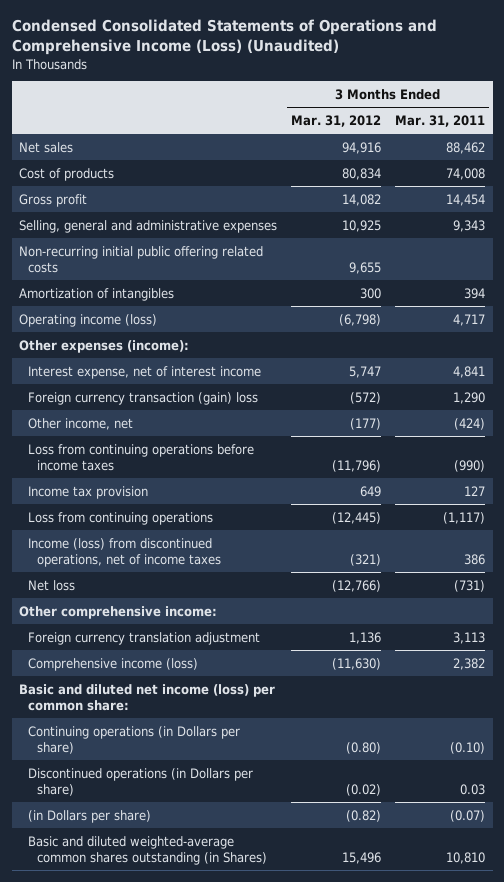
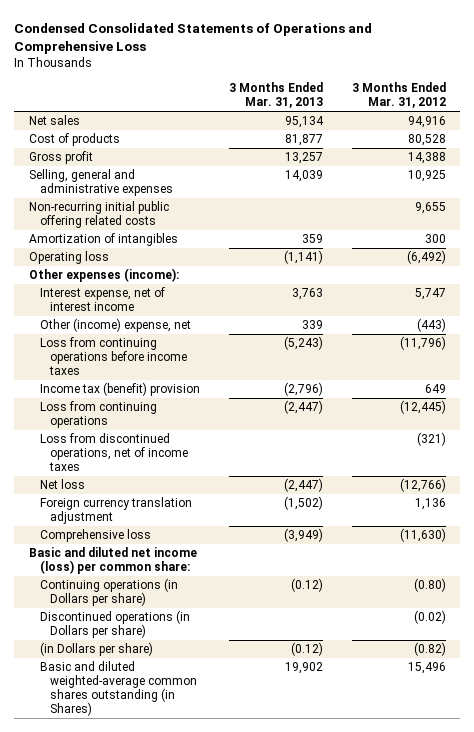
- Condensed Consolidated Statements of Operations and Comprehensive Income (Loss) (Unaudited)
+ Condensed Consolidated Statements of Operations and Comprehensive Loss
- | 3 Months Ended Mar. 31, 2012 | 3 Months Ended Mar. 31, 2011
+ | 3 Months Ended Mar. 31, 2013 | 3 Months Ended Mar. 31, 2012
- Cost of products | 80,834 | 74,008
- Gross profit | 14,082 | 14,454
+ Cost of products | 81,877 | 80,528
+ Gross profit | 13,257 | 14,388
- Operating income (loss) | (6,798) | 4,717
+ Operating loss | (1,141) | (6,492)
- Foreign currency transaction (gain) loss | (572) | 1,290
- Other income, net | (177) | (424)
+ Other (income) expense, net | 339 | (443)
- Income tax provision | 649 | 127
+ Income tax (benefit) provision | (2,796) | 649
- Income (loss) from discontinued operations, net of income taxes | (321) | 386
+ Loss from discontinued operations, net of income taxes | | (321)
- Other comprehensive income:
- Comprehensive income (loss) | (11,630) | 2,382
+ Comprehensive loss | (3,949) | (11,630)

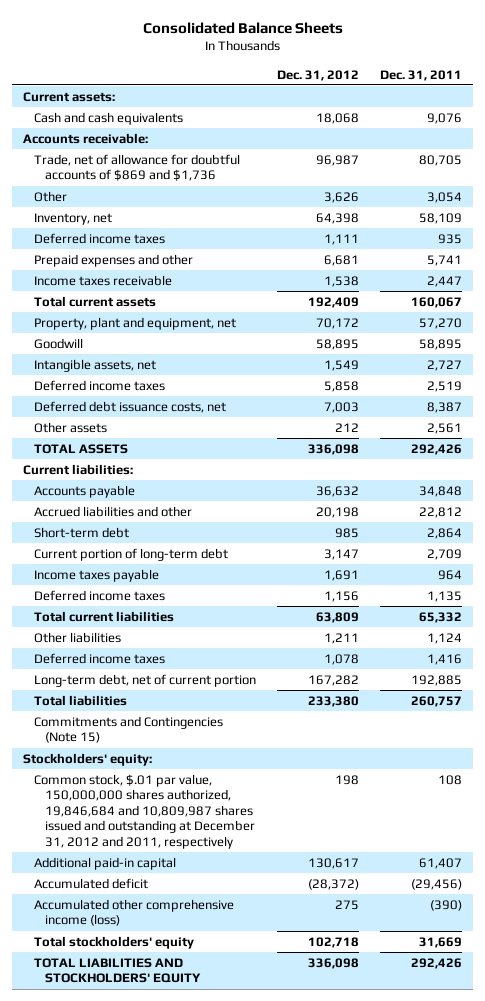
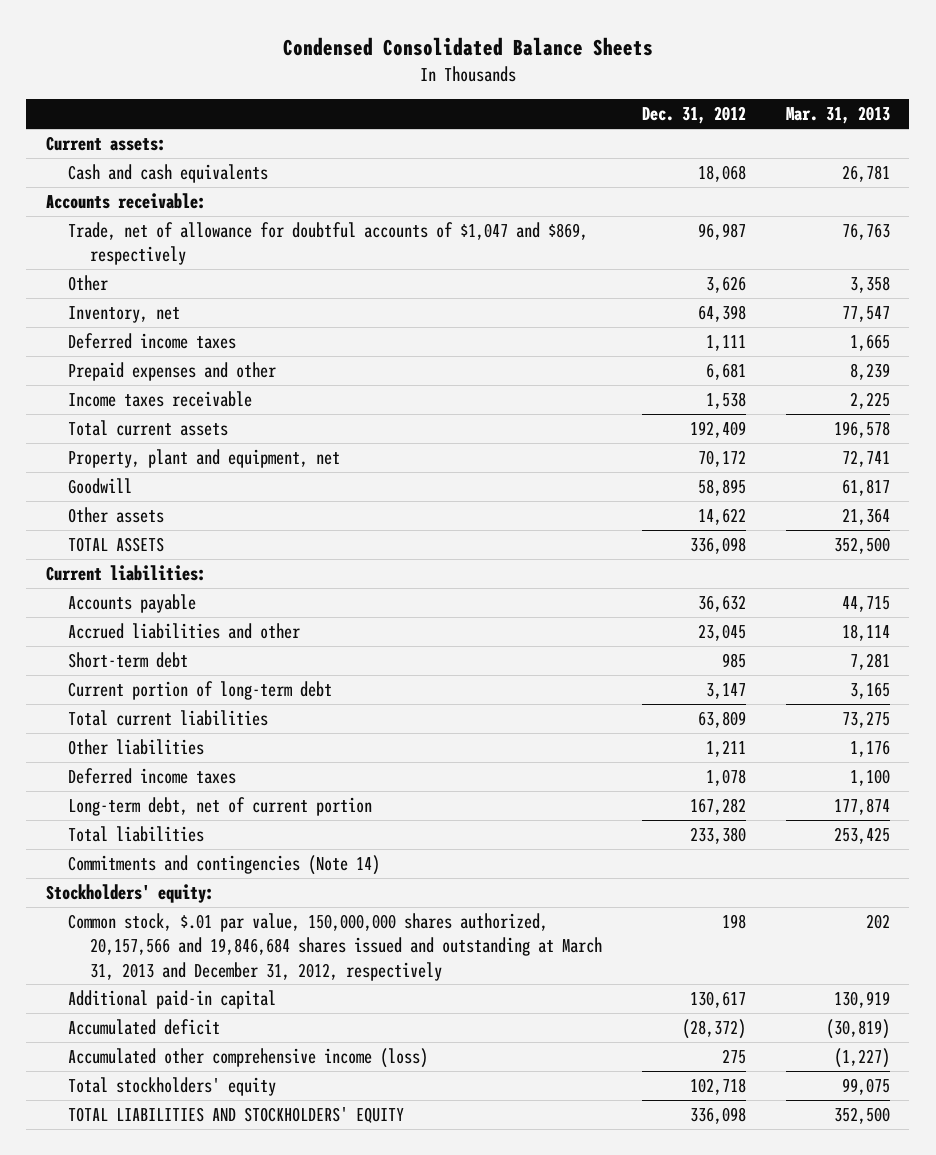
- Consolidated Balance Sheets
+ Condensed Consolidated Balance Sheets
- | Dec. 31, 2012 | Dec. 31, 2011
+ | Dec. 31, 2012 | Mar. 31, 2013
- Trade, net of allowance for doubtful accounts of $869 and $1,736 | 96,987 | 80,705
+ Trade, net of allowance for doubtful accounts of $1,047 and $869, respectively | 96,987 | 76,763
- Intangible assets, net | 1,549 | 2,727
- Deferred income taxes | 5,858 | 2,519
- Deferred debt issuance costs, net | 7,003 | 8,387
- Other assets | 212 | 2,561
+ Other assets | 14,622 | 21,364
- Accrued liabilities and other | 20,198 | 22,812
+ Accrued liabilities and other | 23,045 | 18,114
- Income taxes payable | 1,691 | 964
- Deferred income taxes | 1,156 | 1,135
- Commitments and Contingencies (Note 15)
+ Commitments and contingencies (Note 14)
- Common stock, $.01 par value, 150,000,000 shares authorized, 19,846,684 and 10,809,987 shares issued and outstanding at December 31, 2012 and 2011, respectively | 198 | 108
+ Common stock, $.01 par value, 150,000,000 shares authorized, 20,157,566 and 19,846,684 shares issued and outstanding at March 31, 2013 and December 31, 2012, respectively | 198 | 202

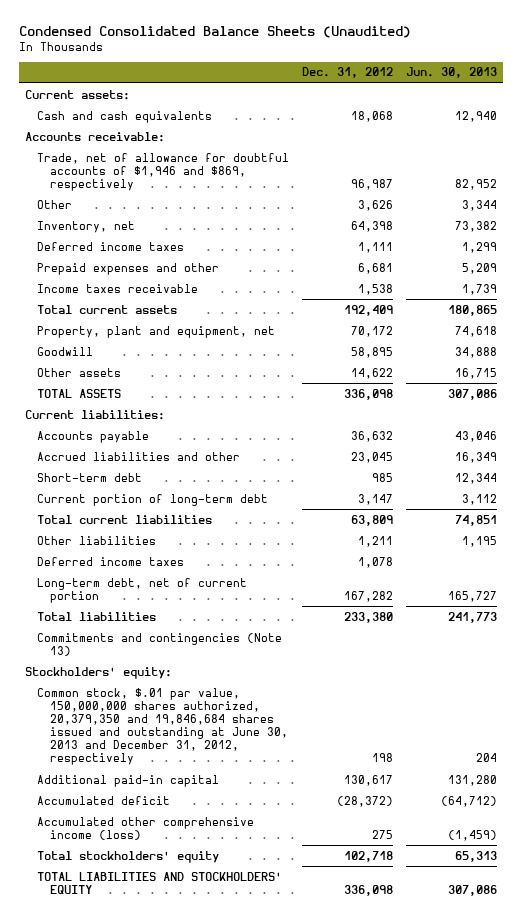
- Condensed Consolidated Balance Sheets
+ Condensed Consolidated Balance Sheets (Unaudited)
- | Dec. 31, 2012 | Mar. 31, 2013
+ | Dec. 31, 2012 | Jun. 30, 2013
- Trade, net of allowance for doubtful accounts of $1,047 and $869, respectively | 96,987 | 76,763
+ Trade, net of allowance for doubtful accounts of $1,946 and $869, respectively | 96,987 | 82,952
- Commitments and contingencies (Note 14)
+ Commitments and contingencies (Note 13)
- Common stock, $.01 par value, 150,000,000 shares authorized, 20,157,566 and 19,846,684 shares issued and outstanding at March 31, 2013 and December 31, 2012, respectively | 198 | 202
+ Common stock, $.01 par value, 150,000,000 shares authorized, 20,379,350 and 19,846,684 shares issued and outstanding at June 30, 2013 and December 31, 2012, respectively | 198 | 204

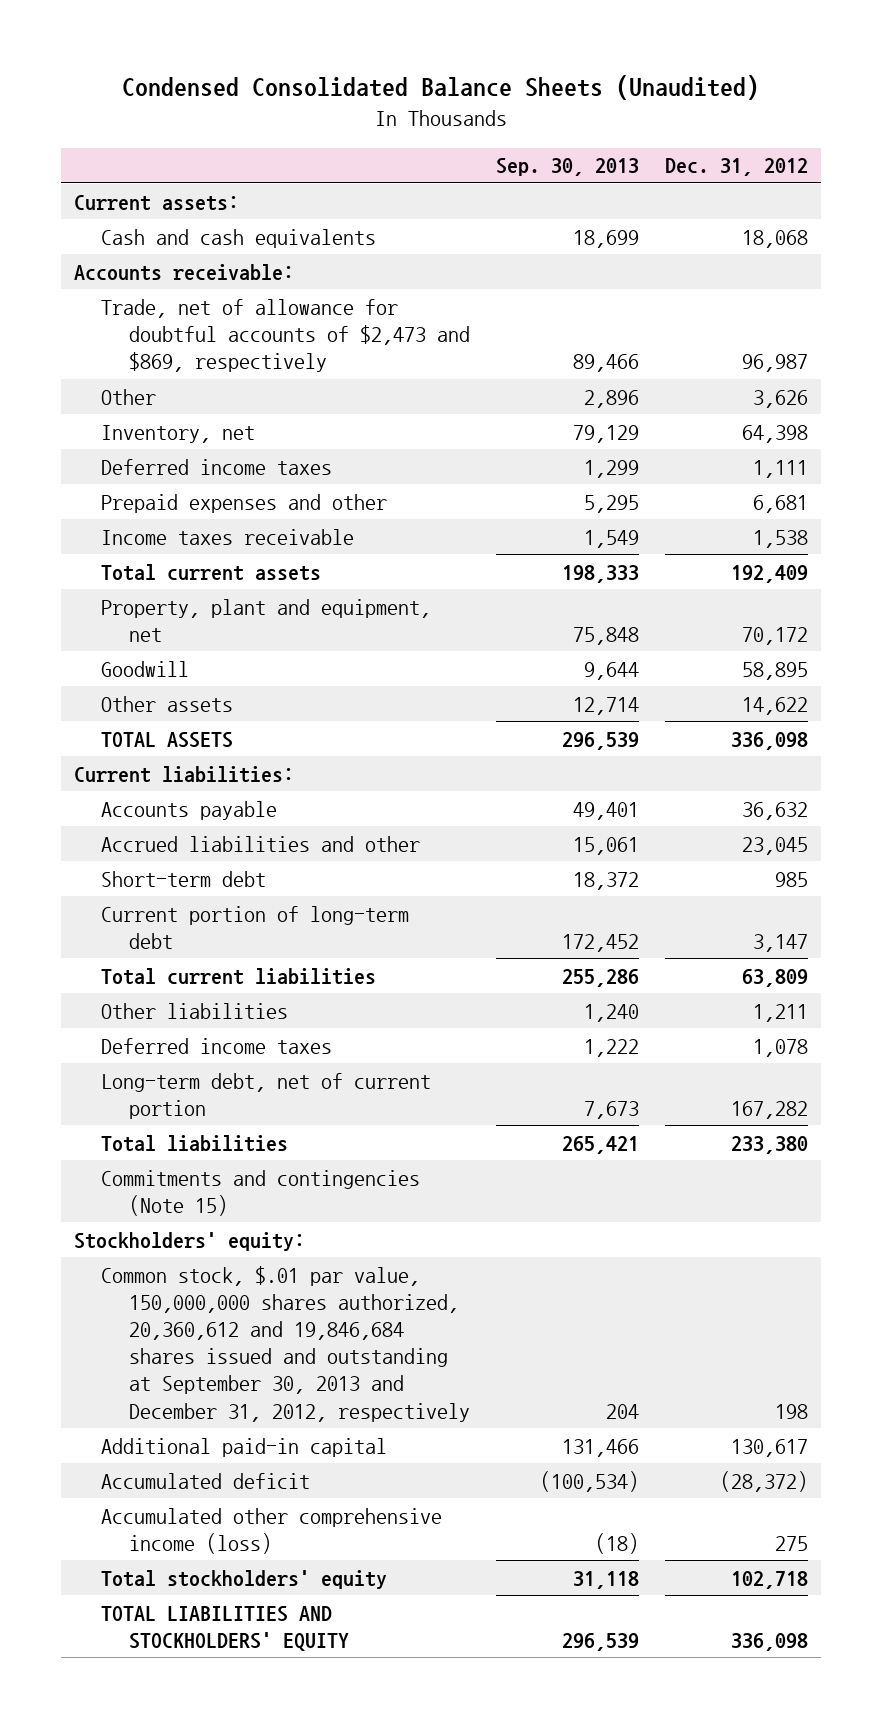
- | Dec. 31, 2012 | Jun. 30, 2013
+ | Sep. 30, 2013 | Dec. 31, 2012
- Trade, net of allowance for doubtful accounts of $1,946 and $869, respectively | 96,987 | 82,952
+ Trade, net of allowance for doubtful accounts of $2,473 and $869, respectively | 89,466 | 96,987
- Commitments and contingencies (Note 13)
+ Commitments and contingencies (Note 15)
- Common stock, $.01 par value, 150,000,000 shares authorized, 20,379,350 and 19,846,684 shares issued and outstanding at June 30, 2013 and December 31, 2012, respectively | 198 | 204
+ Common stock, $.01 par value, 150,000,000 shares authorized, 20,360,612 and 19,846,684 shares issued and outstanding at September 30, 2013 and December 31, 2012, respectively | 204 | 198

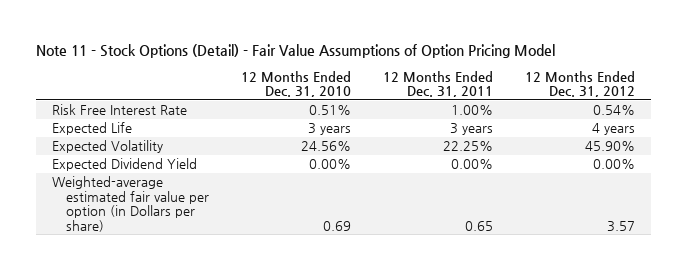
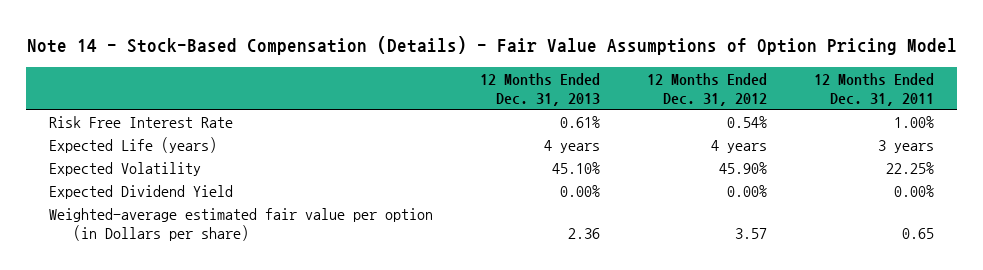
- Note 11 - Stock Options (Detail) - Fair Value Assumptions of Option Pricing Model
+ Note 14 - Stock-Based Compensation (Details) - Fair Value Assumptions of Option Pricing Model
- | 12 Months Ended Dec. 31, 2010 | 12 Months Ended Dec. 31, 2011 | 12 Months Ended Dec. 31, 2012
+ | 12 Months Ended Dec. 31, 2013 | 12 Months Ended Dec. 31, 2012 | 12 Months Ended Dec. 31, 2011
- Expected Life | 3 years | 3 years | 4 years
+ Expected Life (years) | 4 years | 4 years | 3 years

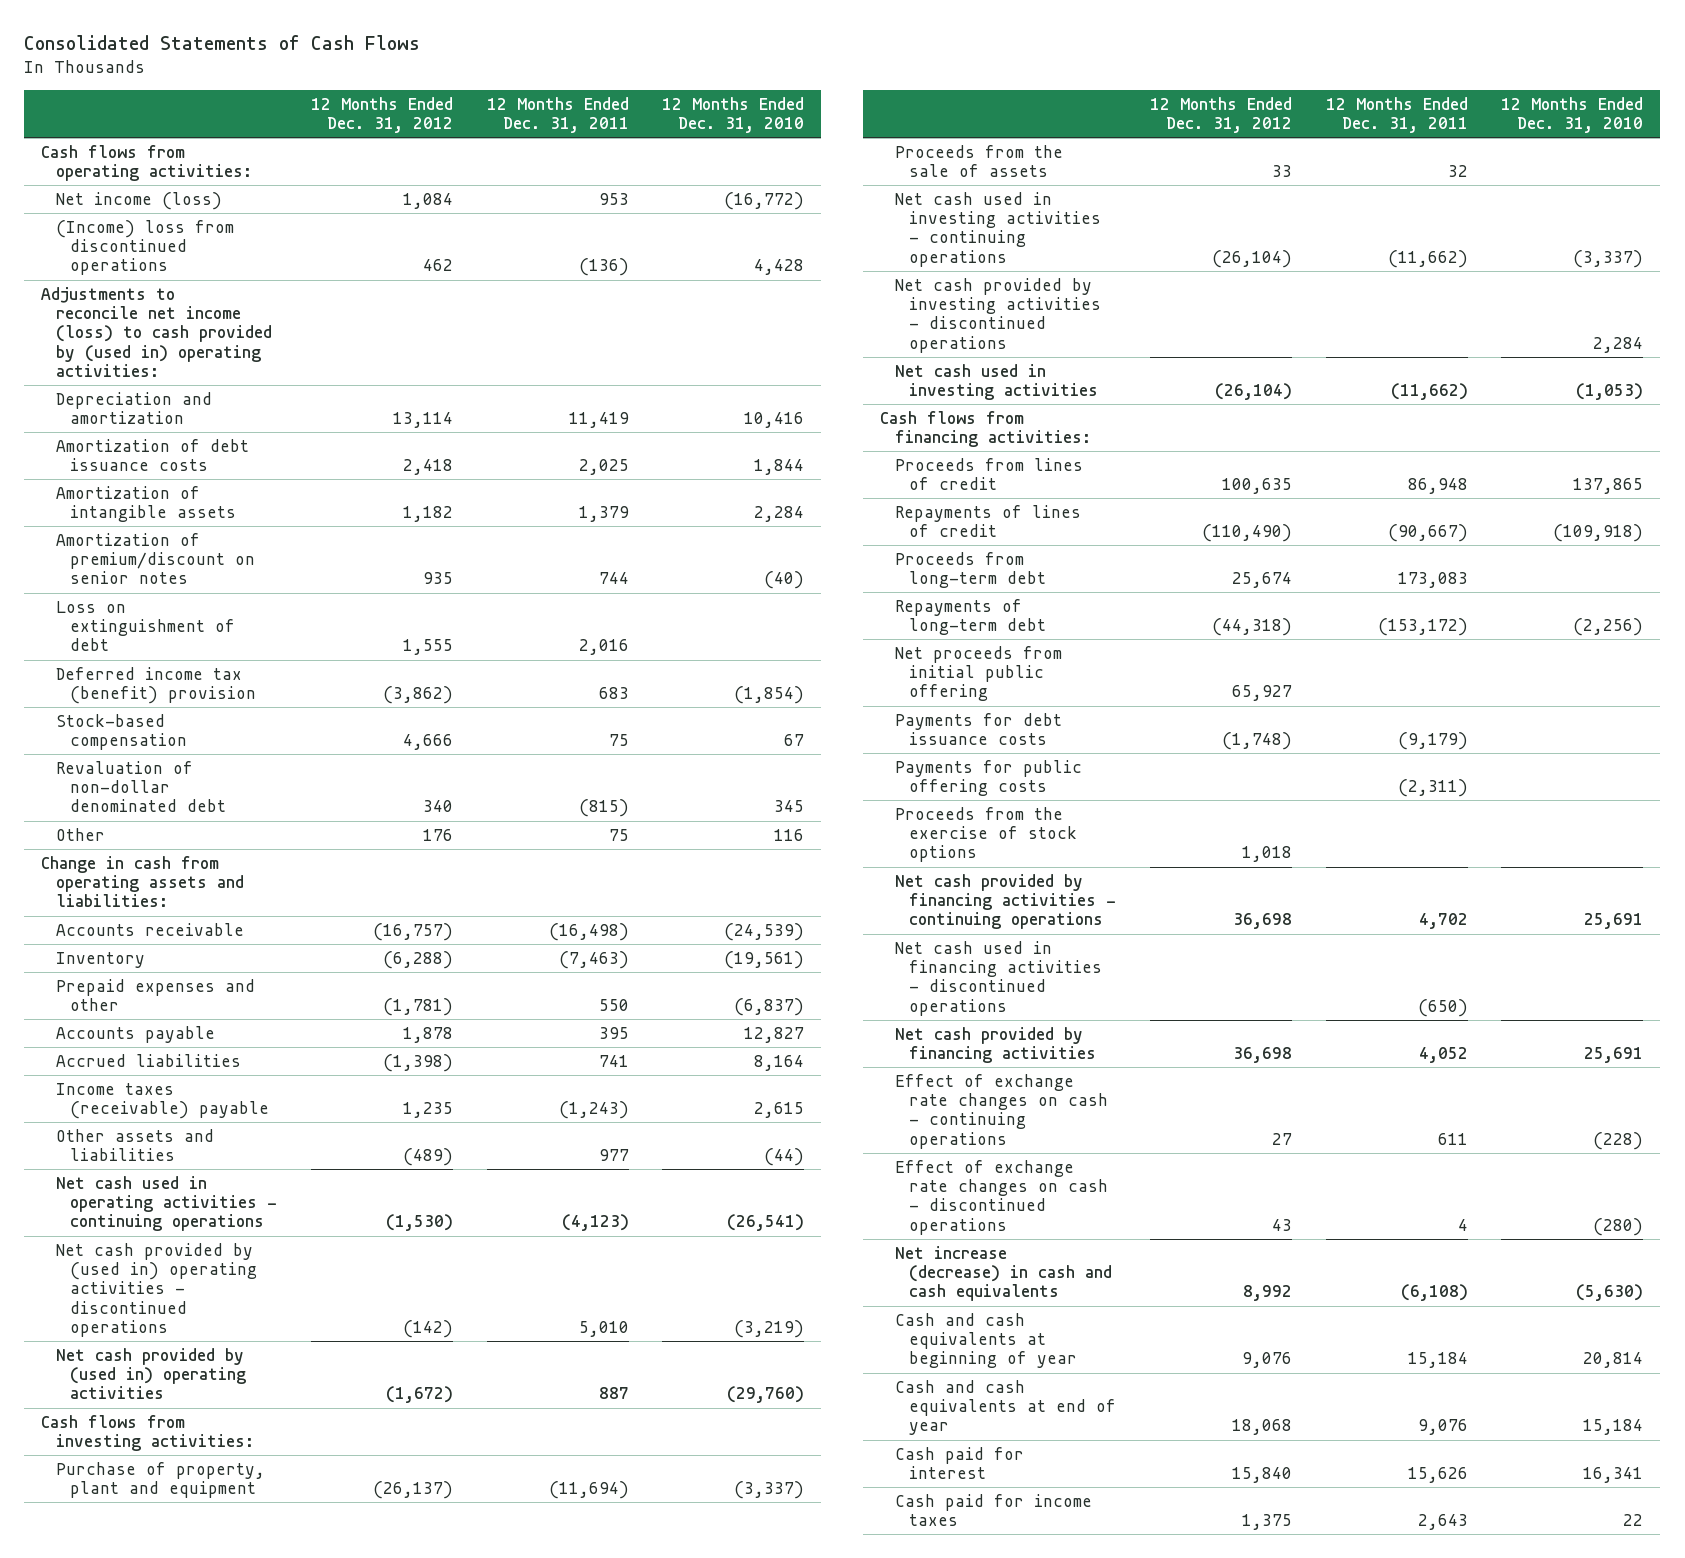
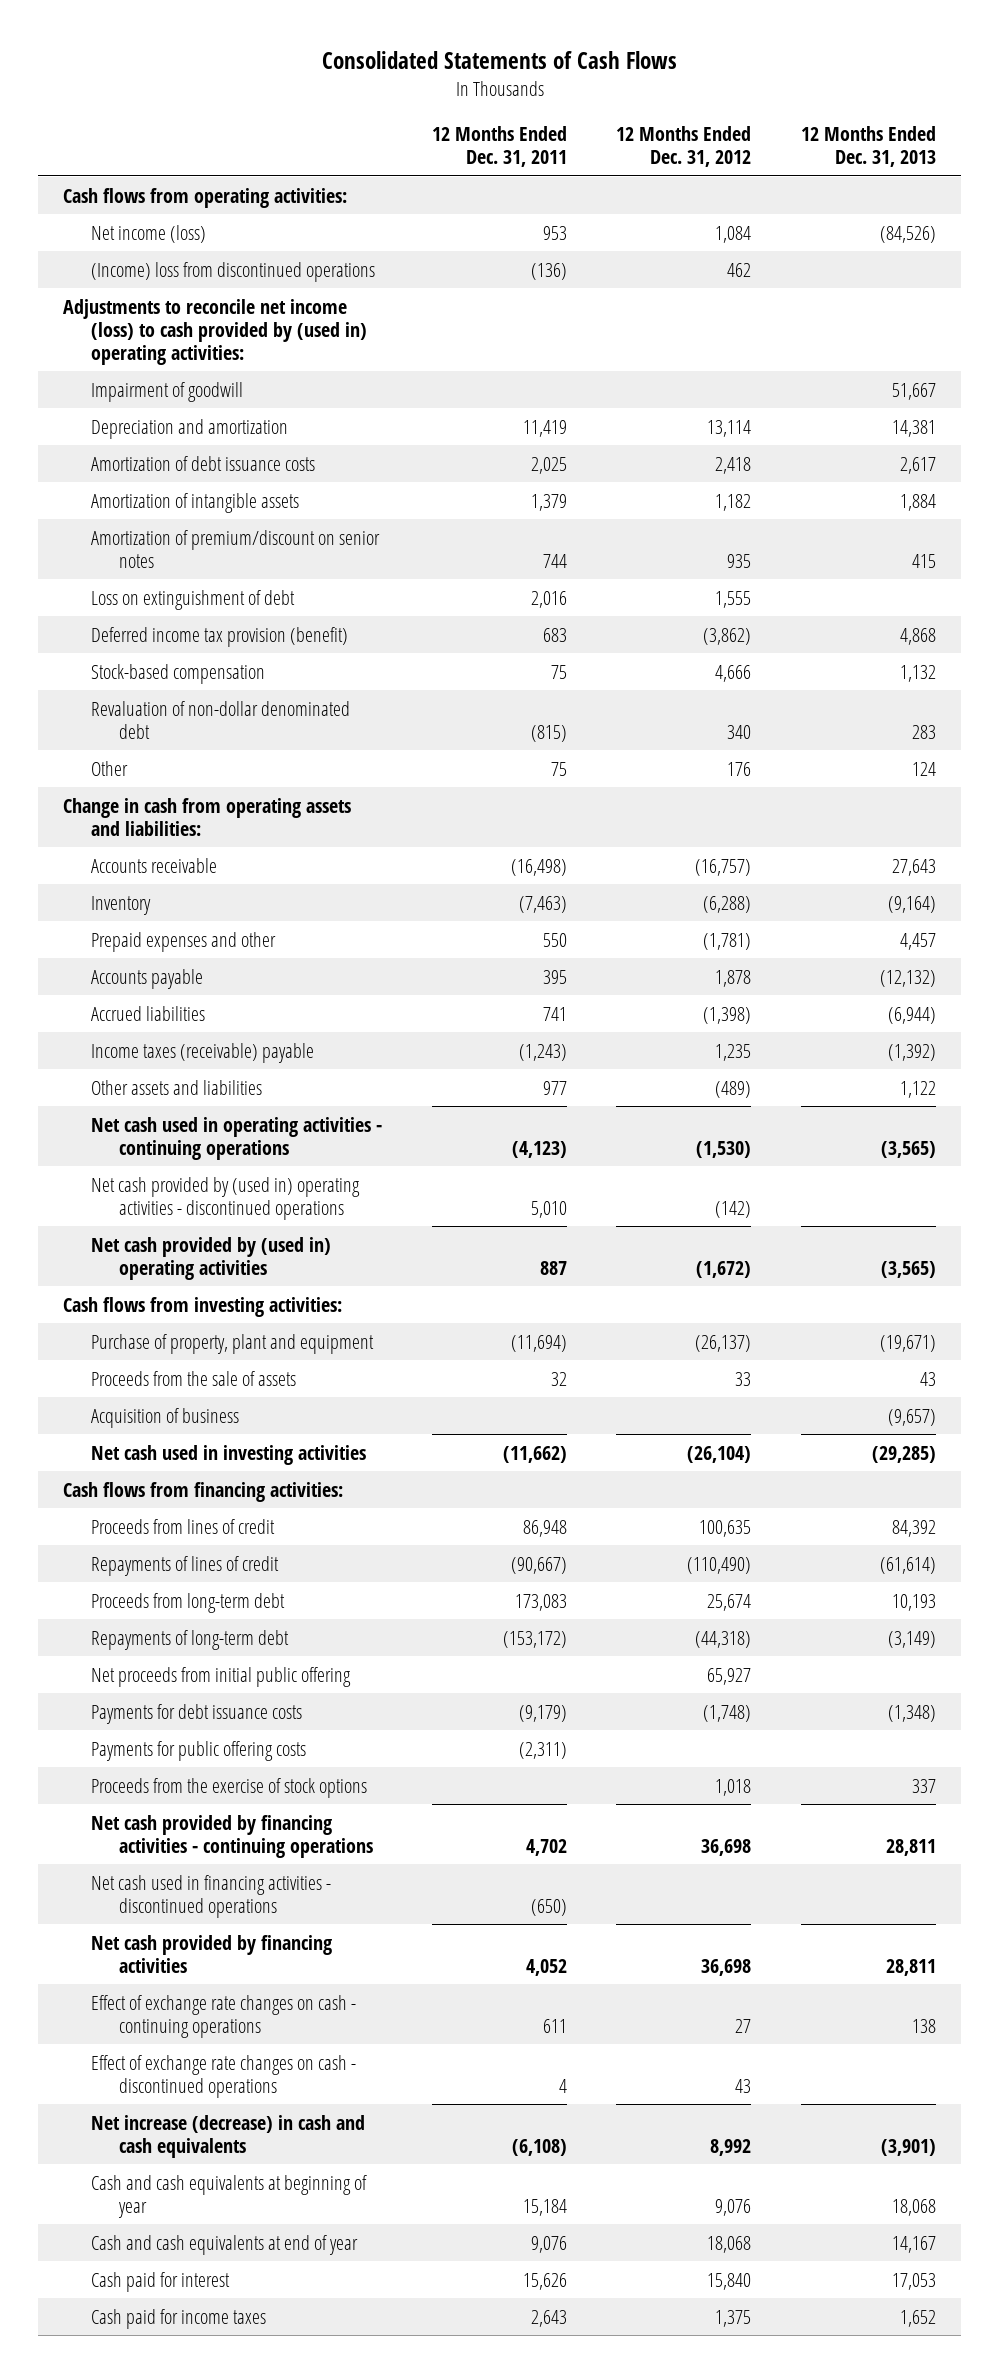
- | 12 Months Ended Dec. 31, 2012 | 12 Months Ended Dec. 31, 2011 | 12 Months Ended Dec. 31, 2010
+ | 12 Months Ended Dec. 31, 2011 | 12 Months Ended Dec. 31, 2012 | 12 Months Ended Dec. 31, 2013
+ Impairment of goodwill | | | 51,667
- Deferred income tax (benefit) provision | (3,862) | 683 | (1,854)
+ Deferred income tax provision (benefit) | 683 | (3,862) | 4,868
- Net cash used in investing activities - continuing operations | (26,104) | (11,662) | (3,337)
- Net cash provided by investing activities - discontinued operations | | | 2,284
+ Acquisition of business | | | (9,657)

